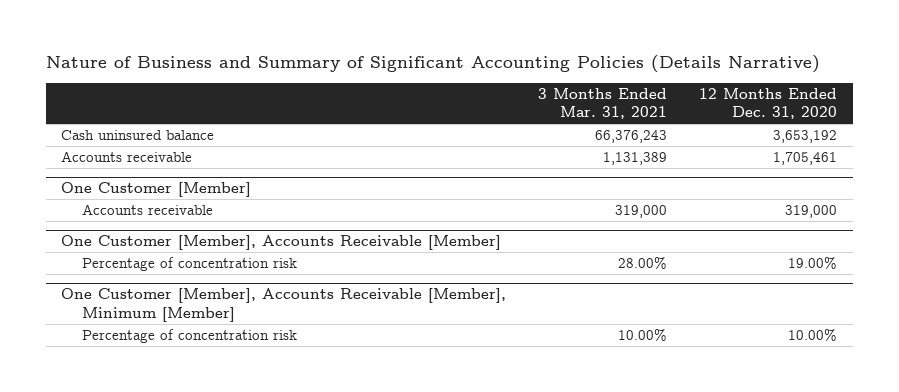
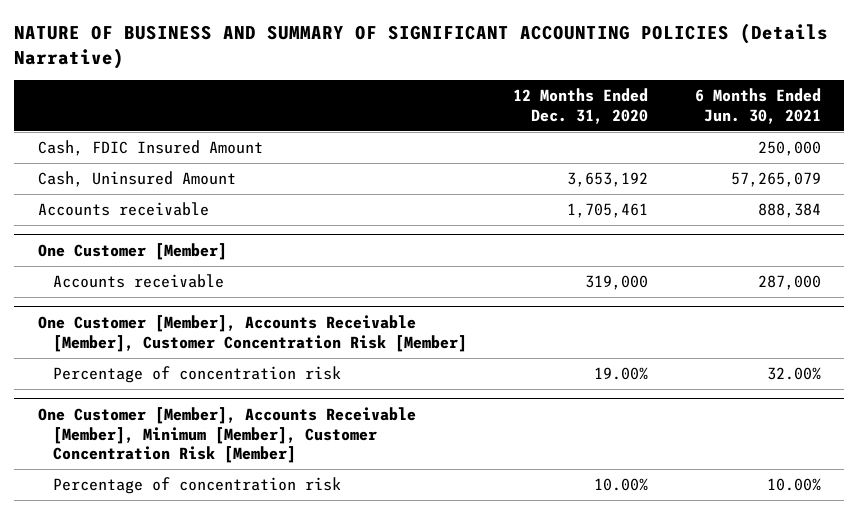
- Nature of Business and Summary of Significant Accounting Policies (Details Narrative)
+ NATURE OF BUSINESS AND SUMMARY OF SIGNIFICANT ACCOUNTING POLICIES (Details Narrative)
- | 3 Months Ended Mar. 31, 2021 | 12 Months Ended Dec. 31, 2020
+ | 12 Months Ended Dec. 31, 2020 | 6 Months Ended Jun. 30, 2021
- Cash uninsured balance | 66,376,243 | 3,653,192
+ Cash, FDIC Insured Amount | | 250,000
+ Cash, Uninsured Amount | 3,653,192 | 57,265,079
- One Customer [Member], Accounts Receivable [Member]
+ One Customer [Member], Accounts Receivable [Member], Customer Concentration Risk [Member]
- One Customer [Member], Accounts Receivable [Member], Minimum [Member]
+ One Customer [Member], Accounts Receivable [Member], Minimum [Member], Customer Concentration Risk [Member]

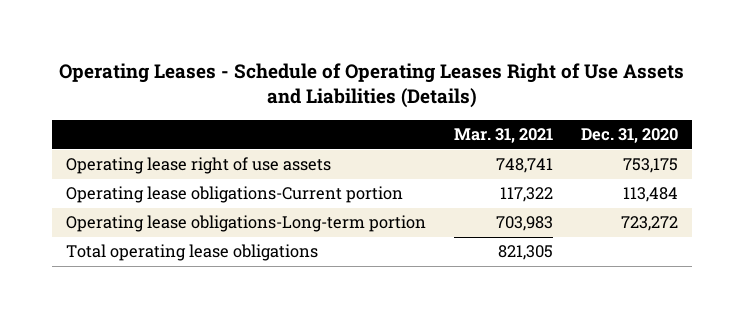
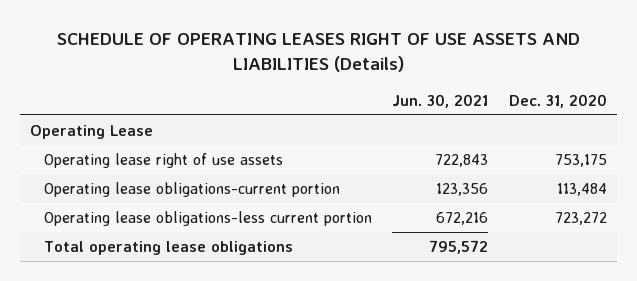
- Operating Leases - Schedule of Operating Leases Right of Use Assets and Liabilities (Details)
+ SCHEDULE OF OPERATING LEASES RIGHT OF USE ASSETS AND LIABILITIES (Details)
- | Mar. 31, 2021 | Dec. 31, 2020
+ | Jun. 30, 2021 | Dec. 31, 2020
+ Operating Lease
- Operating lease obligations-Current portion | 117,322 | 113,484
- Operating lease obligations-Long-term portion | 703,983 | 723,272
+ Operating lease obligations-current portion | 123,356 | 113,484
+ Operating lease obligations-less current portion | 672,216 | 723,272

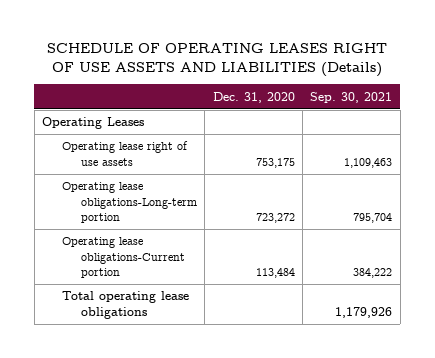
- | Jun. 30, 2021 | Dec. 31, 2020
+ | Dec. 31, 2020 | Sep. 30, 2021
- Operating Lease
+ Operating Leases
- Operating lease obligations-current portion | 123,356 | 113,484
- Operating lease obligations-less current portion | 672,216 | 723,272
+ Operating lease obligations-Long-term portion | 723,272 | 795,704
+ Operating lease obligations-Current portion | 113,484 | 384,222

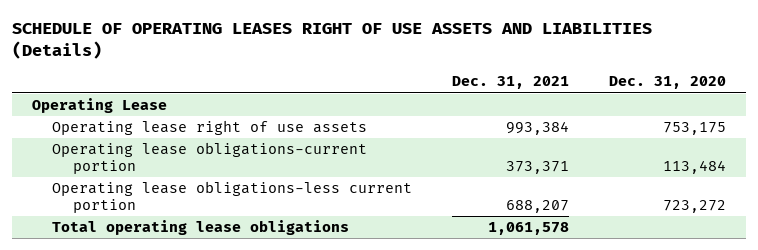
- | Dec. 31, 2020 | Sep. 30, 2021
+ | Dec. 31, 2021 | Dec. 31, 2020
- Operating Leases
+ Operating Lease
- Operating lease obligations-Long-term portion | 723,272 | 795,704
- Operating lease obligations-Current portion | 113,484 | 384,222
+ Operating lease obligations-current portion | 373,371 | 113,484
+ Operating lease obligations-less current portion | 688,207 | 723,272

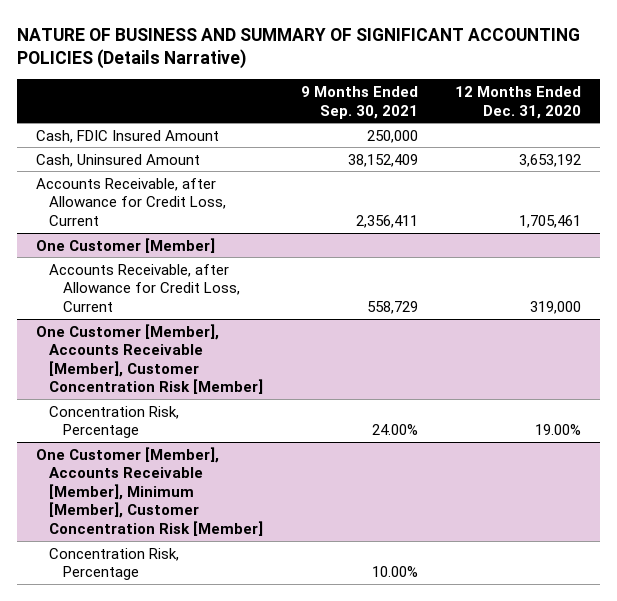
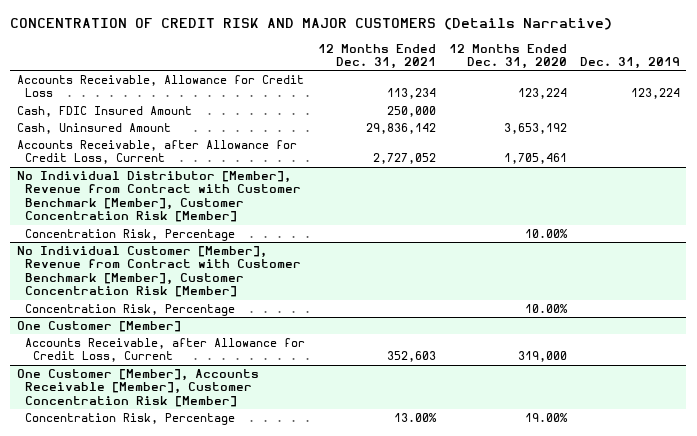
- NATURE OF BUSINESS AND SUMMARY OF SIGNIFICANT ACCOUNTING POLICIES (Details Narrative)
+ CONCENTRATION OF CREDIT RISK AND MAJOR CUSTOMERS (Details Narrative)
- | 9 Months Ended Sep. 30, 2021 | 12 Months Ended Dec. 31, 2020
+ | 12 Months Ended Dec. 31, 2021 | 12 Months Ended Dec. 31, 2020 | Dec. 31, 2019
+ Accounts Receivable, Allowance for Credit Loss | 113,234 | 123,224 | 123,224
+ No Individual Distributor [Member], Revenue from Contract with Customer Benchmark [Member], Customer Concentration Risk [Member]
+ Concentration Risk, Percentage | | 10.00% |
+ No Individual Customer [Member], Revenue from Contract with Customer Benchmark [Member], Customer Concentration Risk [Member]
+ Concentration Risk, Percentage | | 10.00% |
- One Customer [Member], Accounts Receivable [Member], Minimum [Member], Customer Concentration Risk [Member]
- Concentration Risk, Percentage | 10.00% |

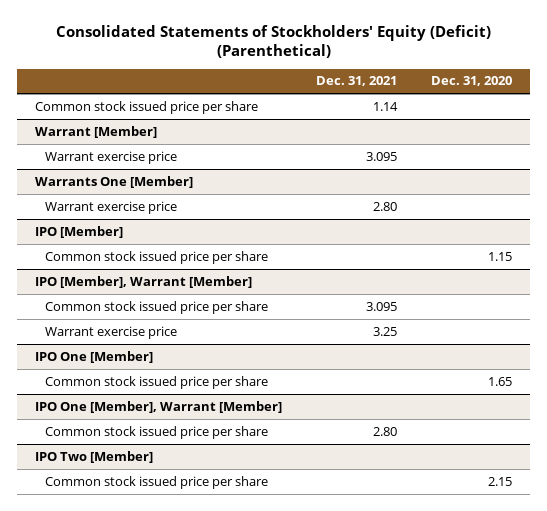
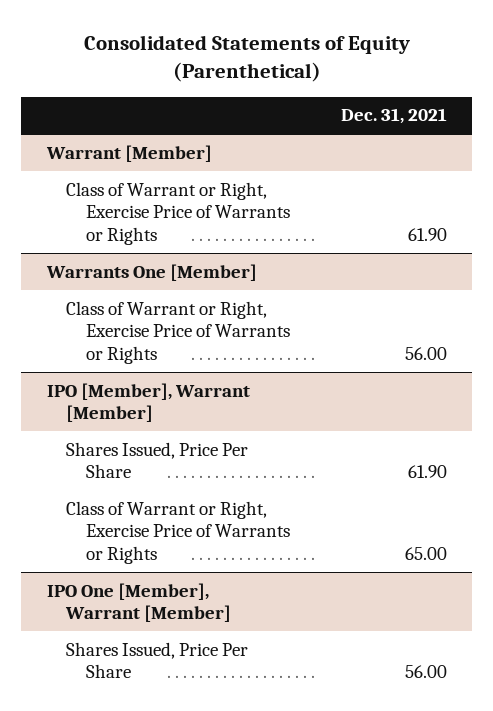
- Consolidated Statements of Stockholders' Equity (Deficit) (Parenthetical)
+ Consolidated Statements of Equity (Parenthetical)
- | Dec. 31, 2021 | Dec. 31, 2020
+ | Dec. 31, 2021
- Common stock issued price per share | 1.14 |
@ Warrant [Member]
- Warrant exercise price | 3.095 |
+ Class of Warrant or Right, Exercise Price of Warrants or Rights | 61.90
@ Warrants One [Member]
- Warrant exercise price | 2.80 |
- IPO [Member]
- Common stock issued price per share | | 1.15
@ Warrants One [Member]
+ Class of Warrant or Right, Exercise Price of Warrants or Rights | 56.00
@ IPO [Member], Warrant [Member]
- Common stock issued price per share | 3.095 |
- Warrant exercise price | 3.25 |
- IPO One [Member]
- Common stock issued price per share | | 1.65
@ IPO [Member], Warrant [Member]
+ Shares Issued, Price Per Share | 61.90
+ Class of Warrant or Right, Exercise Price of Warrants or Rights | 65.00
@ IPO One [Member], Warrant [Member]
- Common stock issued price per share | 2.80 |
- IPO Two [Member]
- Common stock issued price per share | | 2.15
@ IPO One [Member], Warrant [Member]
+ Shares Issued, Price Per Share | 56.00

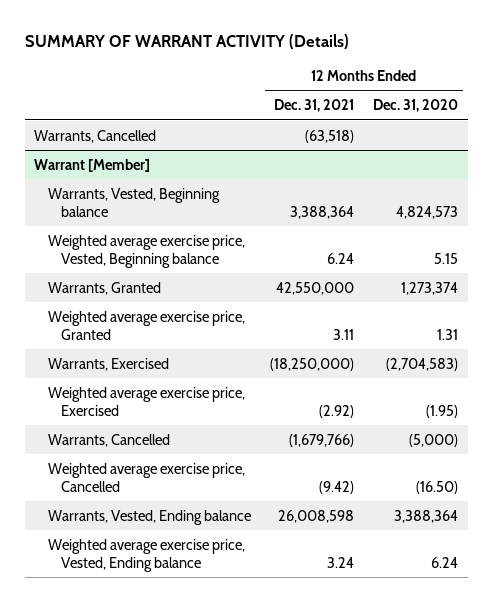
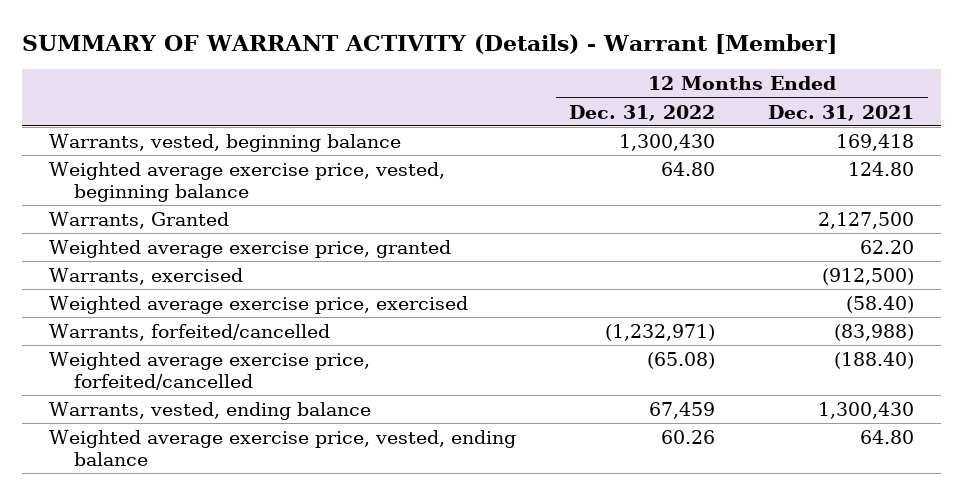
- SUMMARY OF WARRANT ACTIVITY (Details)
+ SUMMARY OF WARRANT ACTIVITY (Details) - Warrant [Member]
- | 12 Months Ended Dec. 31, 2021 | 12 Months Ended Dec. 31, 2020
+ | 12 Months Ended Dec. 31, 2022 | 12 Months Ended Dec. 31, 2021
- Warrants, Cancelled | (63,518) |
- Warrant [Member]
- Warrants, Vested, Beginning balance | 3,388,364 | 4,824,573
- Weighted average exercise price, Vested, Beginning balance | 6.24 | 5.15
- Warrants, Granted | 42,550,000 | 1,273,374
- Weighted average exercise price, Granted | 3.11 | 1.31
- Warrants, Exercised | (18,250,000) | (2,704,583)
- Weighted average exercise price, Exercised | (2.92) | (1.95)
- Warrants, Cancelled | (1,679,766) | (5,000)
- Weighted average exercise price, Cancelled | (9.42) | (16.50)
- Warrants, Vested, Ending balance | 26,008,598 | 3,388,364
- Weighted average exercise price, Vested, Ending balance | 3.24 | 6.24
+ Warrants, vested, beginning balance | 1,300,430 | 169,418
+ Weighted average exercise price, vested, beginning balance | 64.80 | 124.80
+ Warrants, Granted | | 2,127,500
+ Weighted average exercise price, granted | | 62.20
+ Warrants, exercised | | (912,500)
+ Weighted average exercise price, exercised | | (58.40)
+ Warrants, forfeited/cancelled | (1,232,971) | (83,988)
+ Weighted average exercise price, forfeited/cancelled | (65.08) | (188.40)
+ Warrants, vested, ending balance | 67,459 | 1,300,430
+ Weighted average exercise price, vested, ending balance | 60.26 | 64.80

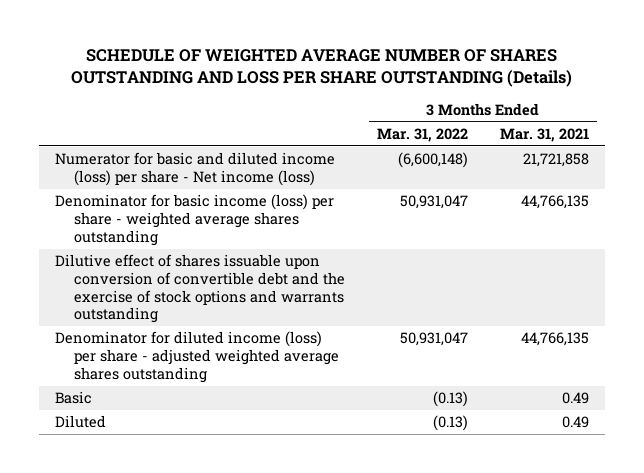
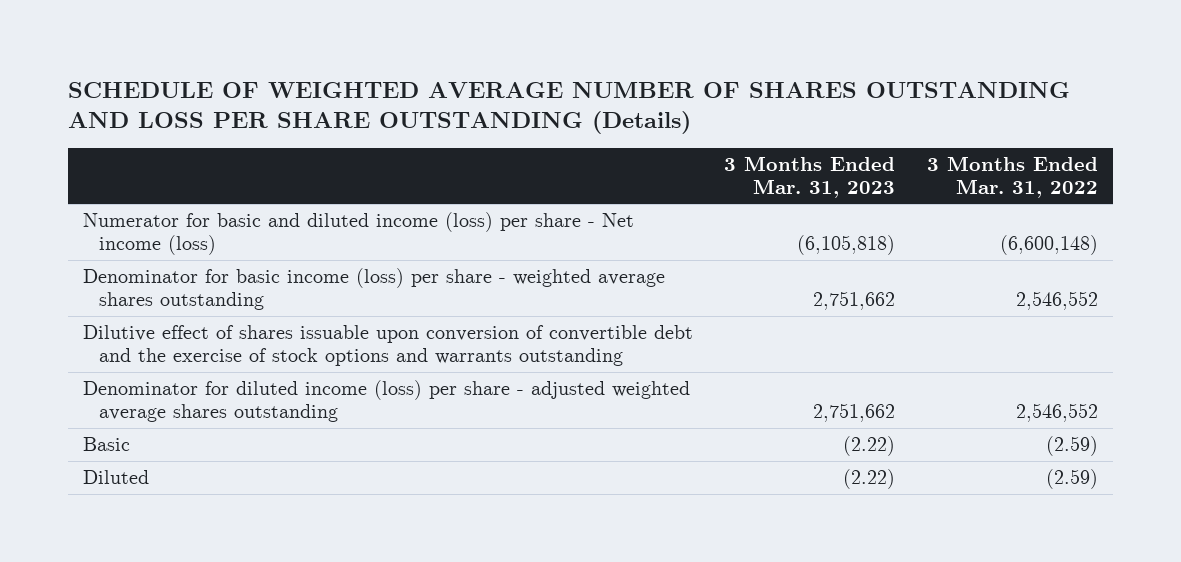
- | 3 Months Ended Mar. 31, 2022 | 3 Months Ended Mar. 31, 2021
+ | 3 Months Ended Mar. 31, 2023 | 3 Months Ended Mar. 31, 2022
- Denominator for basic income (loss) per share - weighted average shares outstanding | 50,931,047 | 44,766,135
+ Denominator for basic income (loss) per share - weighted average shares outstanding | 2,751,662 | 2,546,552
- Denominator for diluted income (loss) per share - adjusted weighted average shares outstanding | 50,931,047 | 44,766,135
- Basic | (0.13) | 0.49
- Diluted | (0.13) | 0.49
+ Denominator for diluted income (loss) per share - adjusted weighted average shares outstanding | 2,751,662 | 2,546,552
+ Basic | (2.22) | (2.59)
+ Diluted | (2.22) | (2.59)

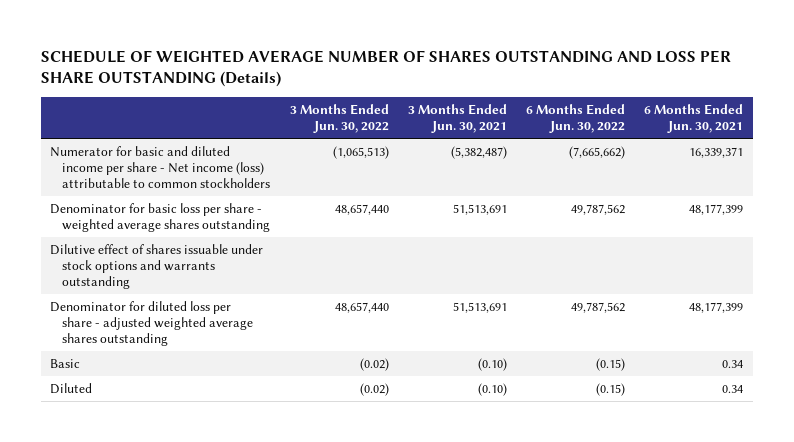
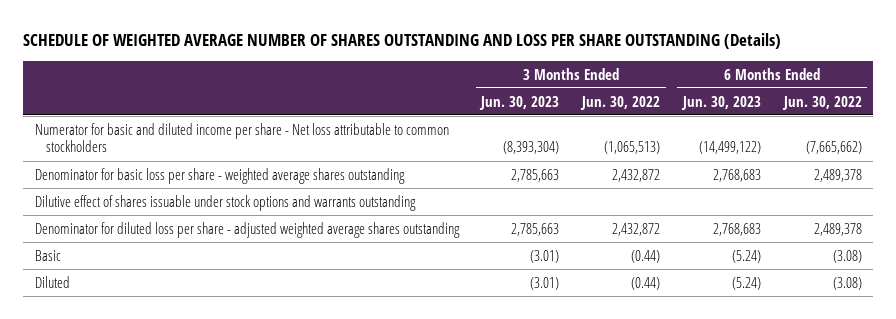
- | 3 Months Ended Jun. 30, 2022 | 3 Months Ended Jun. 30, 2021 | 6 Months Ended Jun. 30, 2022 | 6 Months Ended Jun. 30, 2021
+ | 3 Months Ended Jun. 30, 2023 | 3 Months Ended Jun. 30, 2022 | 6 Months Ended Jun. 30, 2023 | 6 Months Ended Jun. 30, 2022
- Numerator for basic and diluted income per share - Net income (loss) attributable to common stockholders | (1,065,513) | (5,382,487) | (7,665,662) | 16,339,371
- Denominator for basic loss per share - weighted average shares outstanding | 48,657,440 | 51,513,691 | 49,787,562 | 48,177,399
+ Numerator for basic and diluted income per share - Net loss attributable to common stockholders | (8,393,304) | (1,065,513) | (14,499,122) | (7,665,662)
+ Denominator for basic loss per share - weighted average shares outstanding | 2,785,663 | 2,432,872 | 2,768,683 | 2,489,378
- Denominator for diluted loss per share - adjusted weighted average shares outstanding | 48,657,440 | 51,513,691 | 49,787,562 | 48,177,399
- Basic | (0.02) | (0.10) | (0.15) | 0.34
- Diluted | (0.02) | (0.10) | (0.15) | 0.34
+ Denominator for diluted loss per share - adjusted weighted average shares outstanding | 2,785,663 | 2,432,872 | 2,768,683 | 2,489,378
+ Basic | (3.01) | (0.44) | (5.24) | (3.08)
+ Diluted | (3.01) | (0.44) | (5.24) | (3.08)

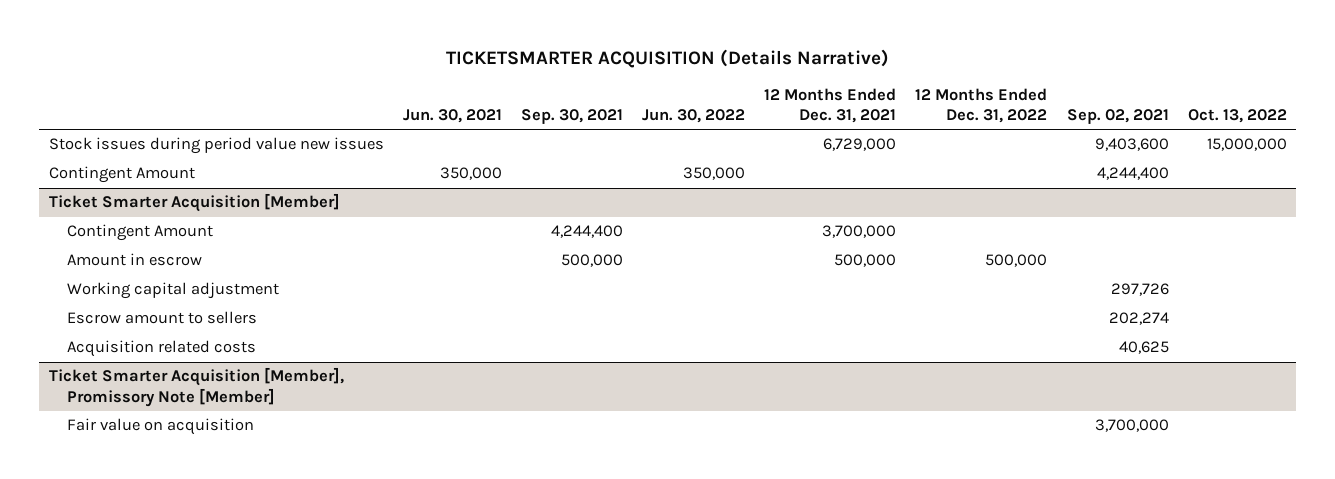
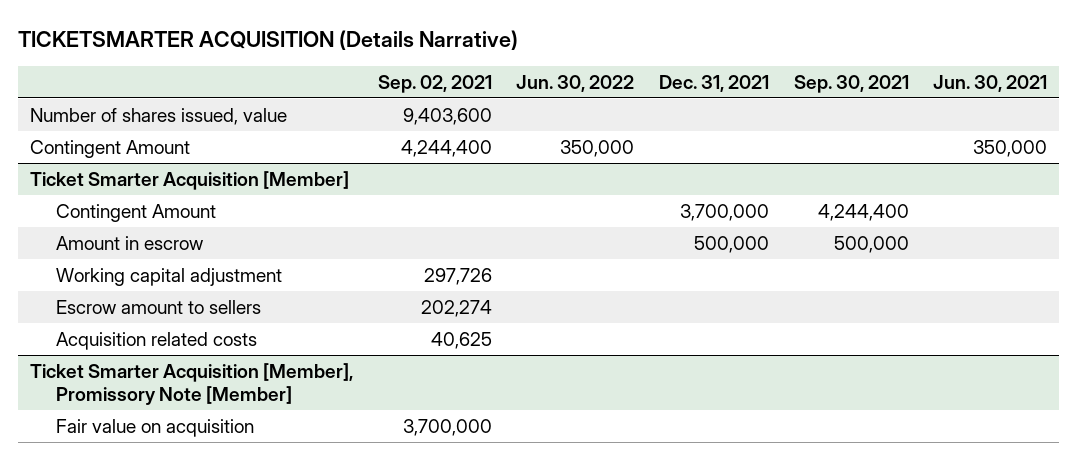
- | Jun. 30, 2021 | Sep. 30, 2021 | Jun. 30, 2022 | 12 Months Ended Dec. 31, 2021 | 12 Months Ended Dec. 31, 2022 | Sep. 02, 2021 | Oct. 13, 2022
+ | Sep. 02, 2021 | Jun. 30, 2022 | Dec. 31, 2021 | Sep. 30, 2021 | Jun. 30, 2021
- Stock issues during period value new issues | | | | 6,729,000 | | 9,403,600 | 15,000,000
+ Number of shares issued, value | 9,403,600 | | | |

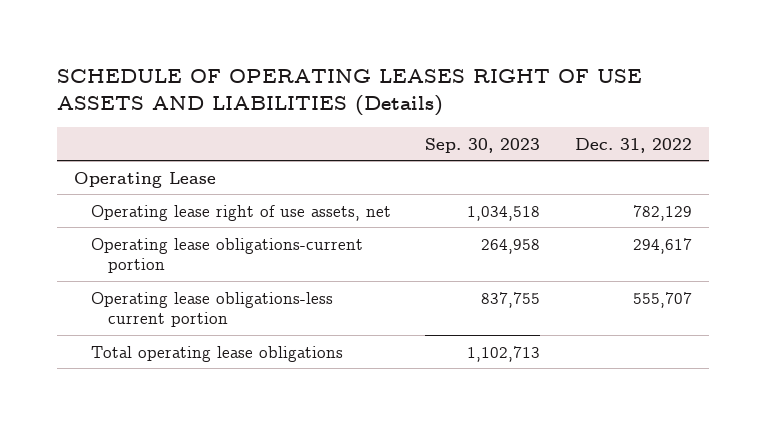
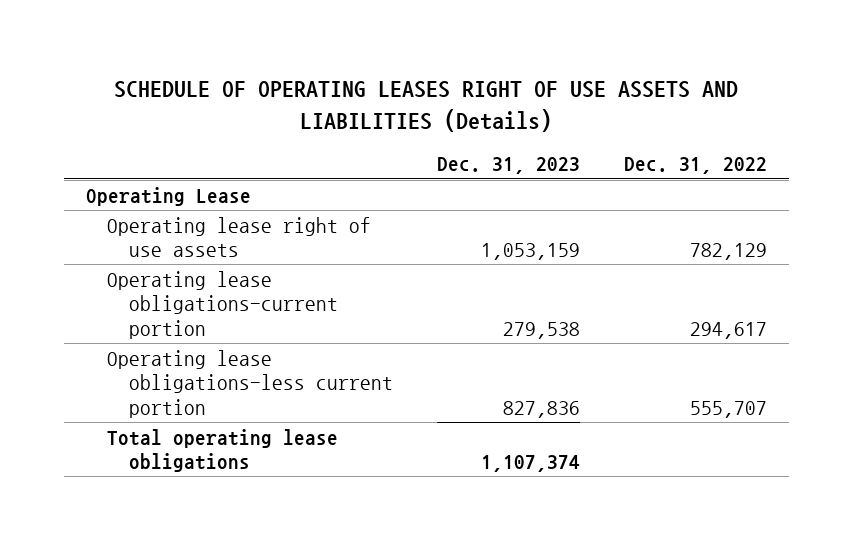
- | Sep. 30, 2023 | Dec. 31, 2022
+ | Dec. 31, 2023 | Dec. 31, 2022
- Operating lease right of use assets, net | 1,034,518 | 782,129
+ Operating lease right of use assets | 1,053,159 | 782,129

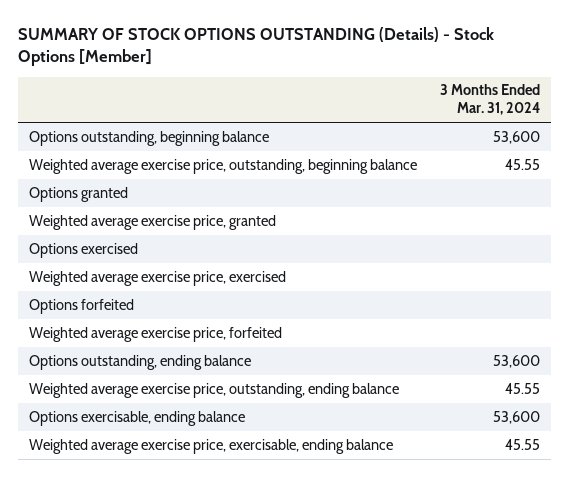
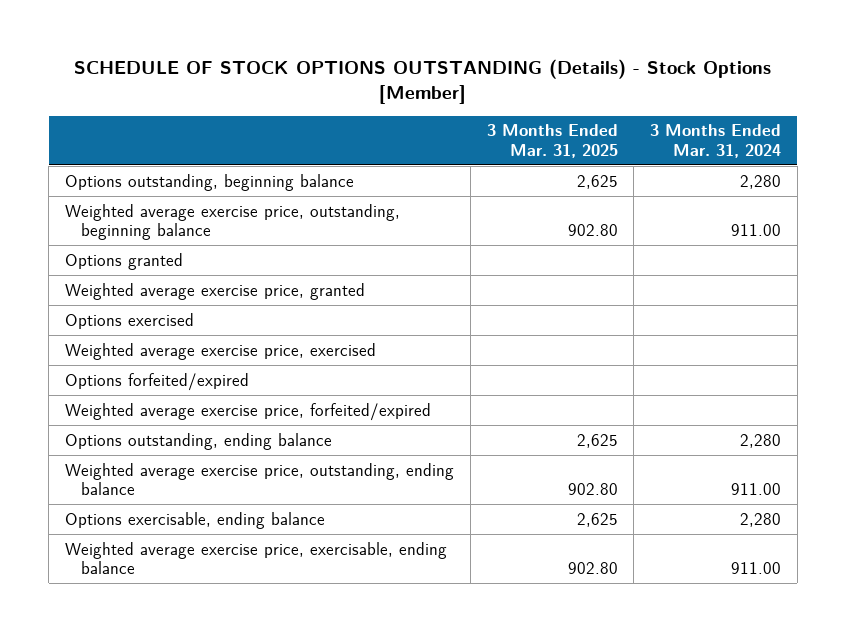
- SUMMARY OF STOCK OPTIONS OUTSTANDING (Details) - Stock Options [Member]
+ SCHEDULE OF STOCK OPTIONS OUTSTANDING (Details) - Stock Options [Member]
- | 3 Months Ended Mar. 31, 2024
+ | 3 Months Ended Mar. 31, 2025 | 3 Months Ended Mar. 31, 2024
- Options outstanding, beginning balance | 53,600
- Weighted average exercise price, outstanding, beginning balance | 45.55
+ Options outstanding, beginning balance | 2,625 | 2,280
+ Weighted average exercise price, outstanding, beginning balance | 902.80 | 911.00
- Options forfeited
- Weighted average exercise price, forfeited
- Options outstanding, ending balance | 53,600
- Weighted average exercise price, outstanding, ending balance | 45.55
- Options exercisable, ending balance | 53,600
- Weighted average exercise price, exercisable, ending balance | 45.55
+ Options forfeited/expired
+ Weighted average exercise price, forfeited/expired
+ Options outstanding, ending balance | 2,625 | 2,280
+ Weighted average exercise price, outstanding, ending balance | 902.80 | 911.00
+ Options exercisable, ending balance | 2,625 | 2,280
+ Weighted average exercise price, exercisable, ending balance | 902.80 | 911.00

